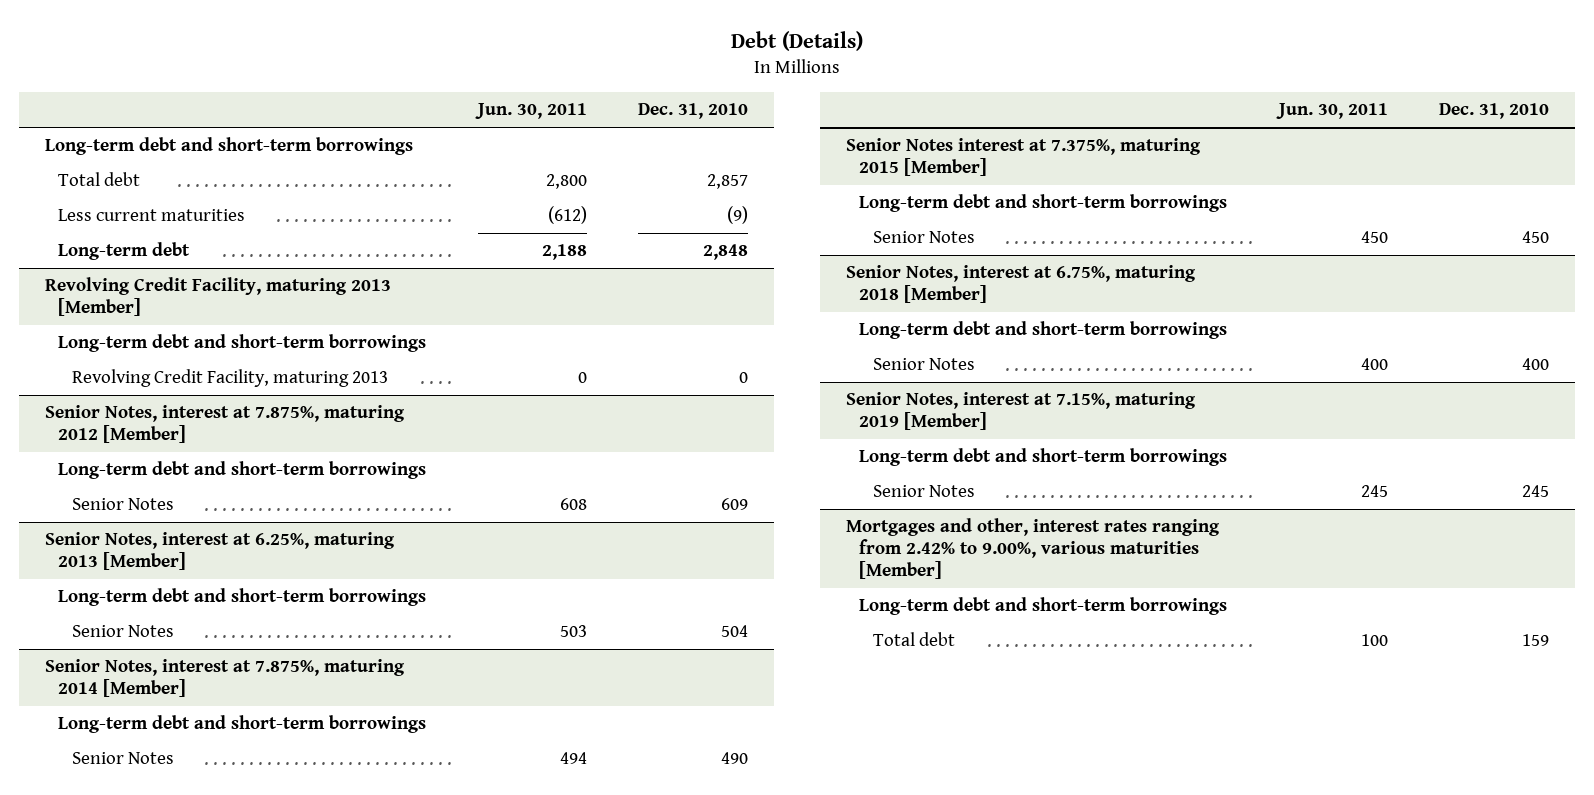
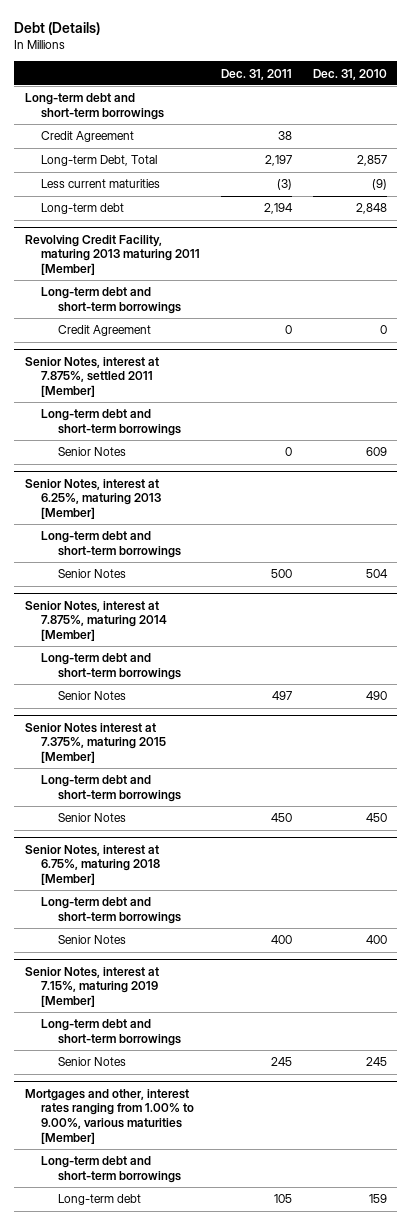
- | Jun. 30, 2011 | Dec. 31, 2010
+ | Dec. 31, 2011 | Dec. 31, 2010
- Total debt | 2,800 | 2,857
+ Credit Agreement | 38 |
+ Long-term Debt, Total | 2,197 | 2,857
- Revolving Credit Facility, maturing 2013 [Member]
+ Revolving Credit Facility, maturing 2013 maturing 2011 [Member]
- Revolving Credit Facility, maturing 2013 | 0 | 0
- Senior Notes, interest at 7.875%, maturing 2012 [Member]
+ Credit Agreement | 0 | 0
+ Senior Notes, interest at 7.875%, settled 2011 [Member]
- Mortgages and other, interest rates ranging from 2.42% to 9.00%, various maturities [Member]
+ Mortgages and other, interest rates ranging from 1.00% to 9.00%, various maturities [Member]
- Total debt | 100 | 159
+ Long-term debt | 105 | 159

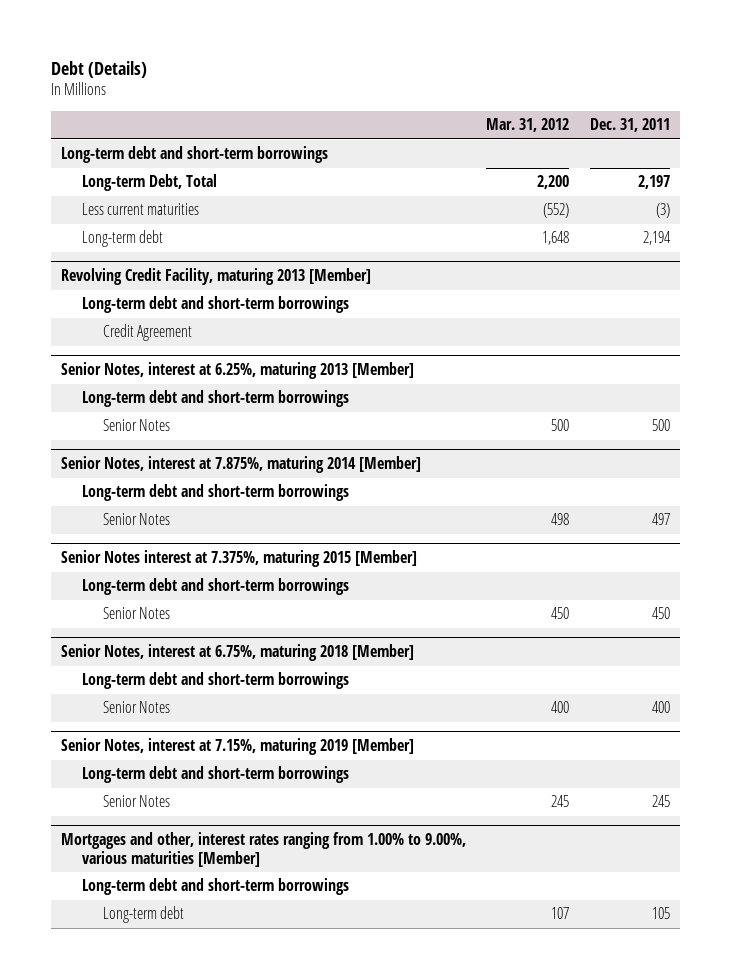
- | Dec. 31, 2011 | Dec. 31, 2010
+ | Mar. 31, 2012 | Dec. 31, 2011
- Credit Agreement | 38 |
- Revolving Credit Facility, maturing 2013 maturing 2011 [Member]
- Long-term debt and short-term borrowings
- Credit Agreement | 0 | 0
- Senior Notes, interest at 7.875%, settled 2011 [Member]
+ Revolving Credit Facility, maturing 2013 [Member]
- Senior Notes | 0 | 609
+ Credit Agreement

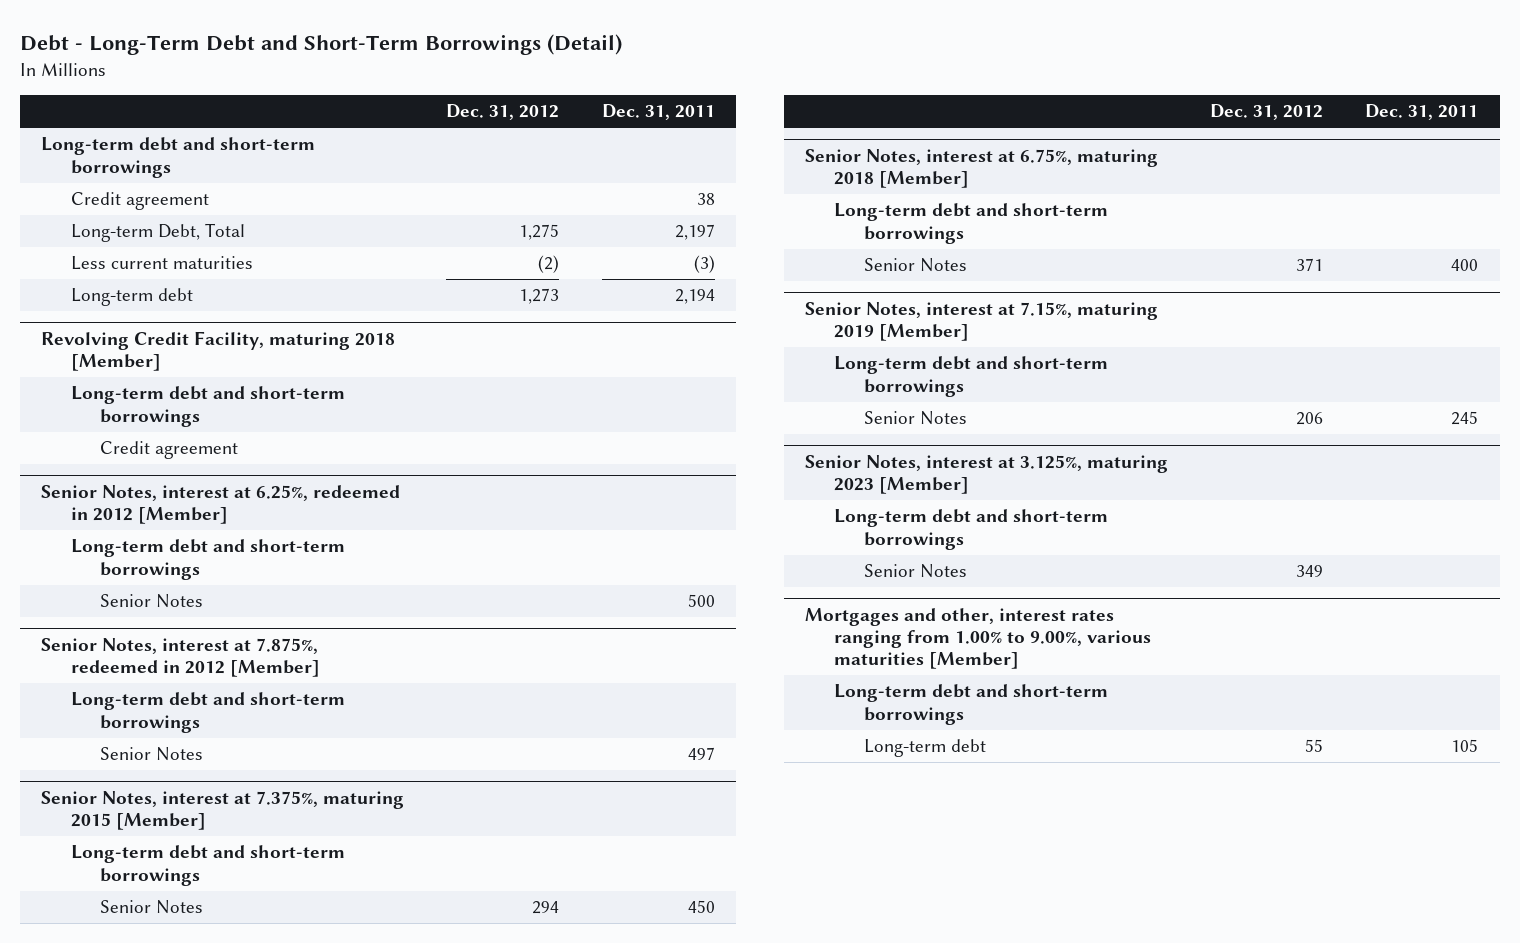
- Debt (Details)
+ Debt - Long-Term Debt and Short-Term Borrowings (Detail)
- | Mar. 31, 2012 | Dec. 31, 2011
+ | Dec. 31, 2012 | Dec. 31, 2011
+ Credit agreement | | 38
- Revolving Credit Facility, maturing 2013 [Member]
+ Revolving Credit Facility, maturing 2018 [Member]
- Credit Agreement
- Senior Notes, interest at 6.25%, maturing 2013 [Member]
+ Credit agreement
+ Senior Notes, interest at 6.25%, redeemed in 2012 [Member]
- Senior Notes, interest at 7.875%, maturing 2014 [Member]
+ Senior Notes, interest at 7.875%, redeemed in 2012 [Member]
- Senior Notes interest at 7.375%, maturing 2015 [Member]
+ Senior Notes, interest at 7.375%, maturing 2015 [Member]
+ Senior Notes, interest at 3.125%, maturing 2023 [Member]
+ Long-term debt and short-term borrowings
+ Senior Notes | 349 |

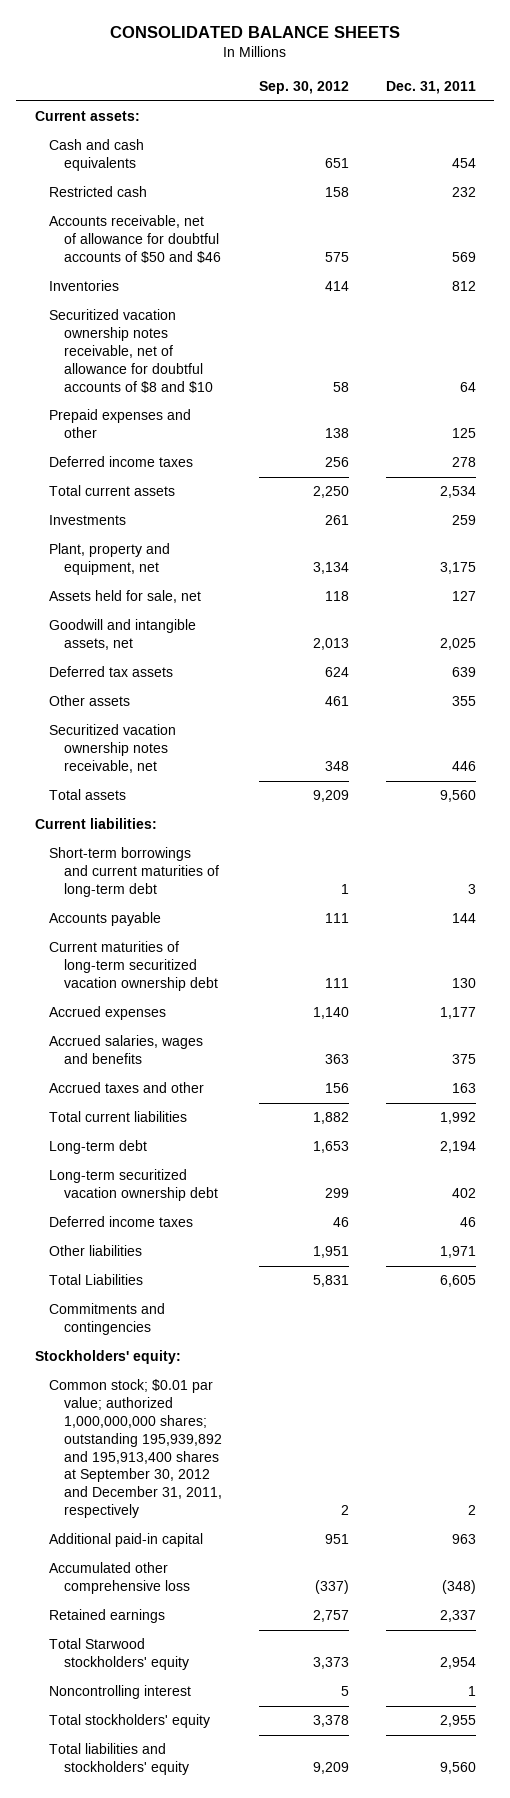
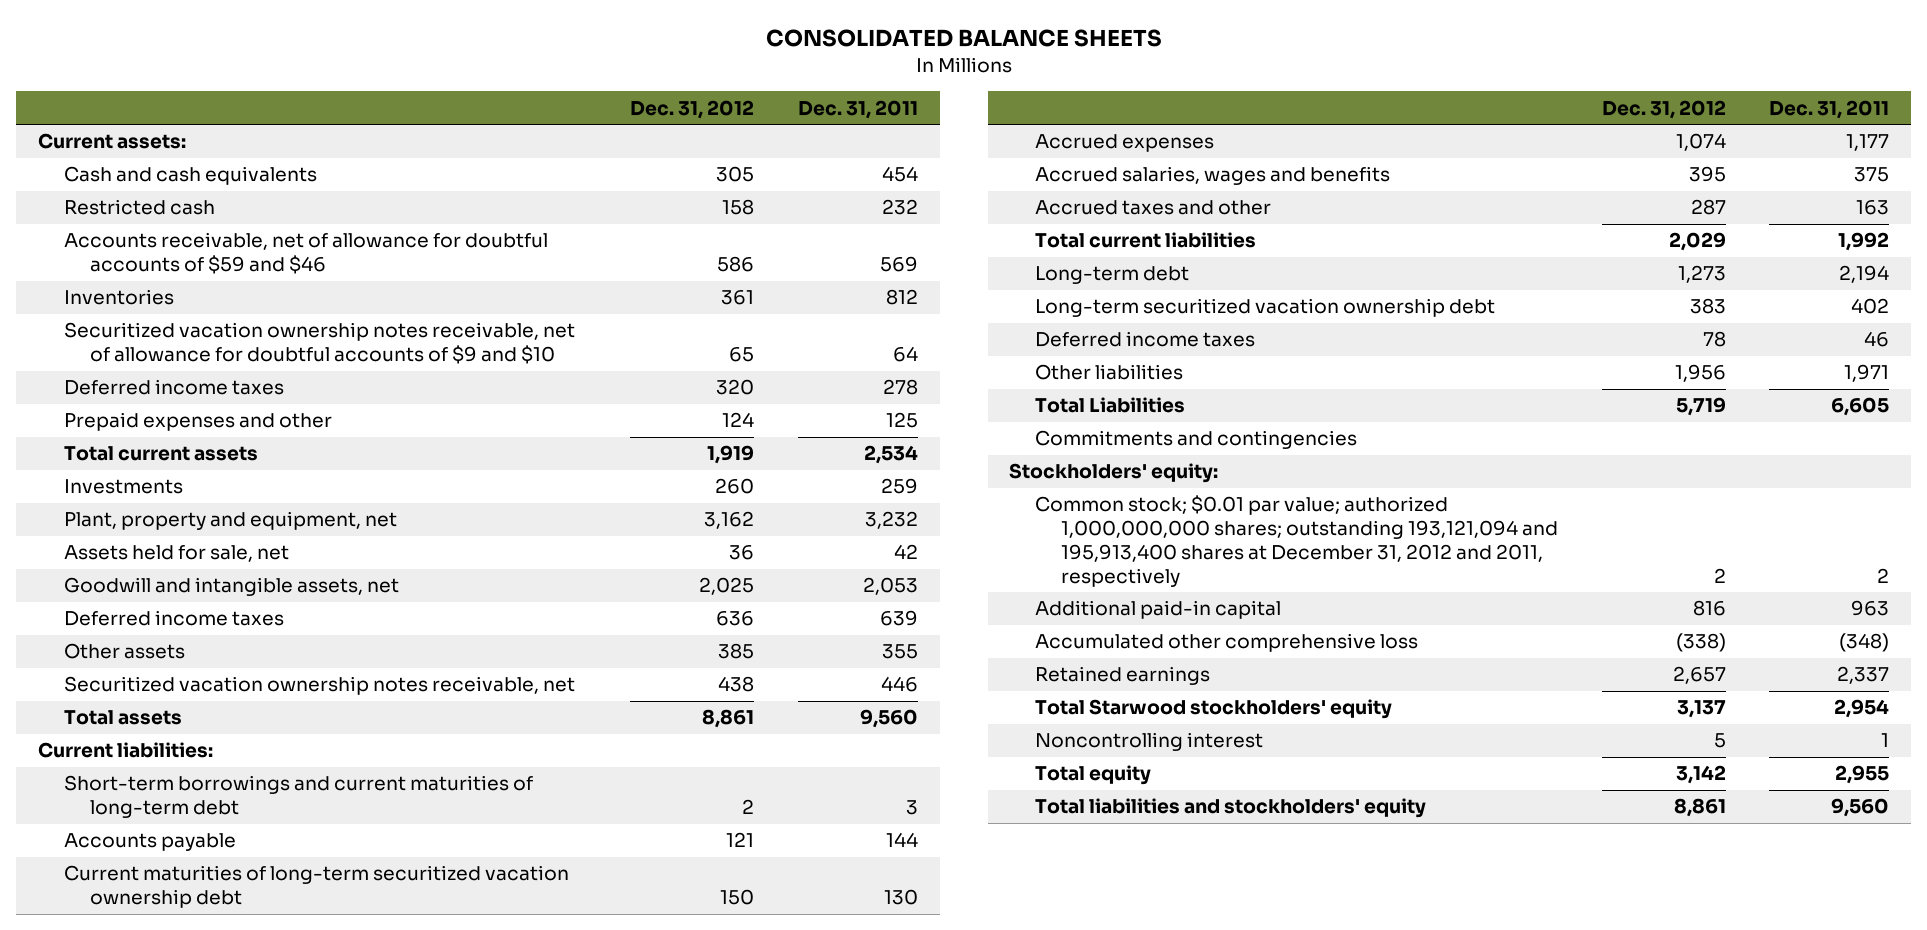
- | Sep. 30, 2012 | Dec. 31, 2011
+ | Dec. 31, 2012 | Dec. 31, 2011
- Accounts receivable, net of allowance for doubtful accounts of $50 and $46 | 575 | 569
+ Accounts receivable, net of allowance for doubtful accounts of $59 and $46 | 586 | 569
- Securitized vacation ownership notes receivable, net of allowance for doubtful accounts of $8 and $10 | 58 | 64
+ Securitized vacation ownership notes receivable, net of allowance for doubtful accounts of $9 and $10 | 65 | 64
moved down: Prepaid expenses and other | 124 | 125
- Plant, property and equipment, net | 3,134 | 3,175
- Assets held for sale, net | 118 | 127
- Goodwill and intangible assets, net | 2,013 | 2,025
- Deferred tax assets | 624 | 639
+ Plant, property and equipment, net | 3,162 | 3,232
+ Assets held for sale, net | 36 | 42
+ Goodwill and intangible assets, net | 2,025 | 2,053
+ Deferred income taxes | 636 | 639
- Common stock; $0.01 par value; authorized 1,000,000,000 shares; outstanding 195,939,892 and 195,913,400 shares at September 30, 2012 and December 31, 2011, respectively | 2 | 2
+ Common stock; $0.01 par value; authorized 1,000,000,000 shares; outstanding 193,121,094 and 195,913,400 shares at December 31, 2012 and 2011, respectively | 2 | 2
- Total stockholders' equity | 3,378 | 2,955
+ Total equity | 3,142 | 2,955

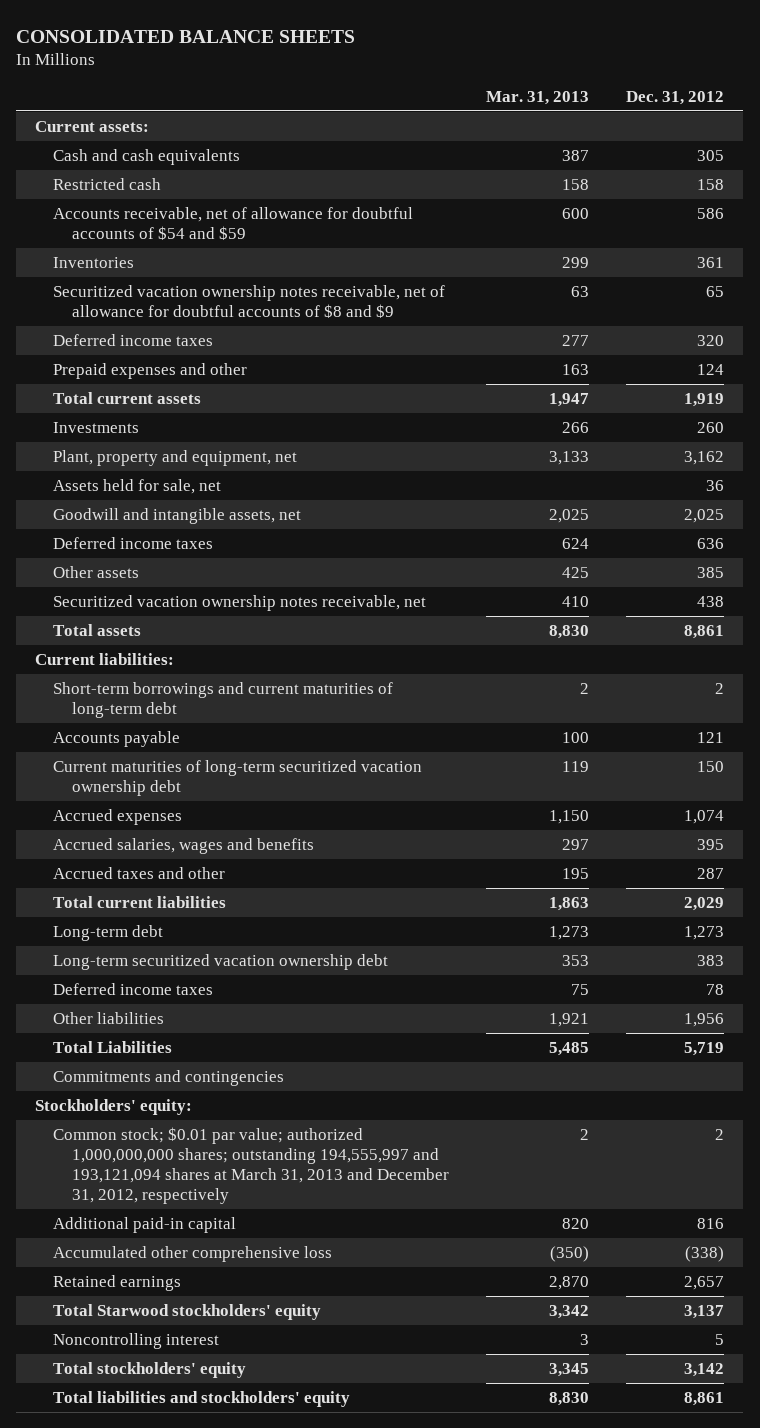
- | Dec. 31, 2012 | Dec. 31, 2011
+ | Mar. 31, 2013 | Dec. 31, 2012
- Accounts receivable, net of allowance for doubtful accounts of $59 and $46 | 586 | 569
+ Accounts receivable, net of allowance for doubtful accounts of $54 and $59 | 600 | 586
- Securitized vacation ownership notes receivable, net of allowance for doubtful accounts of $9 and $10 | 65 | 64
+ Securitized vacation ownership notes receivable, net of allowance for doubtful accounts of $8 and $9 | 63 | 65
- Common stock; $0.01 par value; authorized 1,000,000,000 shares; outstanding 193,121,094 and 195,913,400 shares at December 31, 2012 and 2011, respectively | 2 | 2
+ Common stock; $0.01 par value; authorized 1,000,000,000 shares; outstanding 194,555,997 and 193,121,094 shares at March 31, 2013 and December 31, 2012, respectively | 2 | 2
- Total equity | 3,142 | 2,955
+ Total stockholders' equity | 3,345 | 3,142

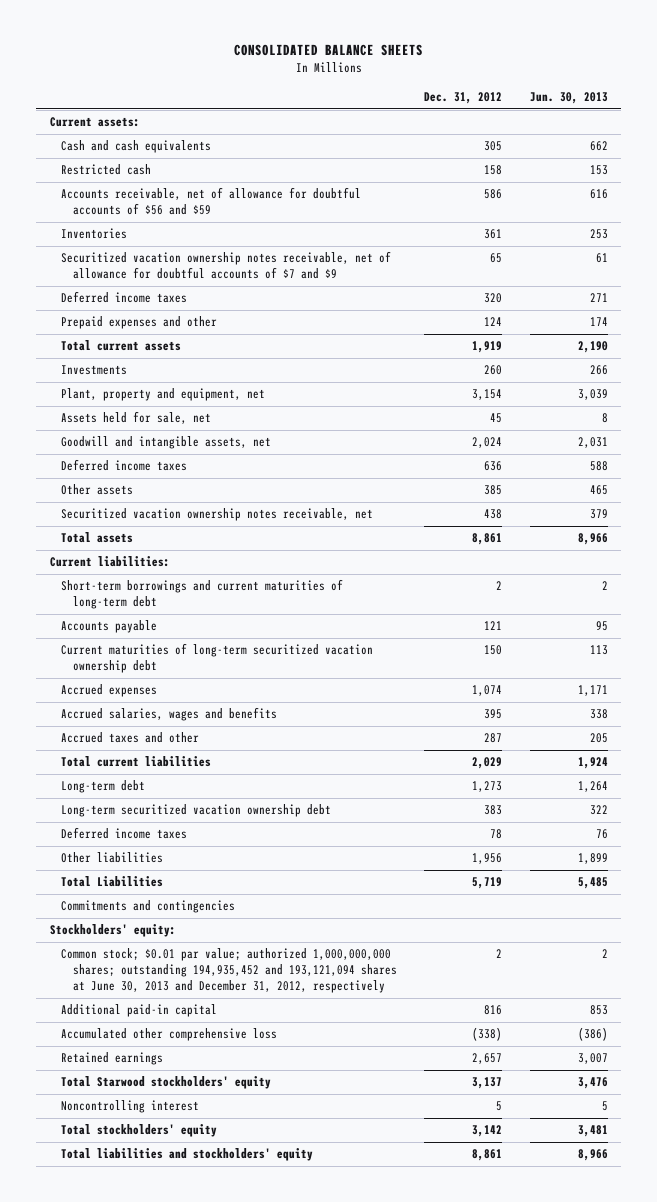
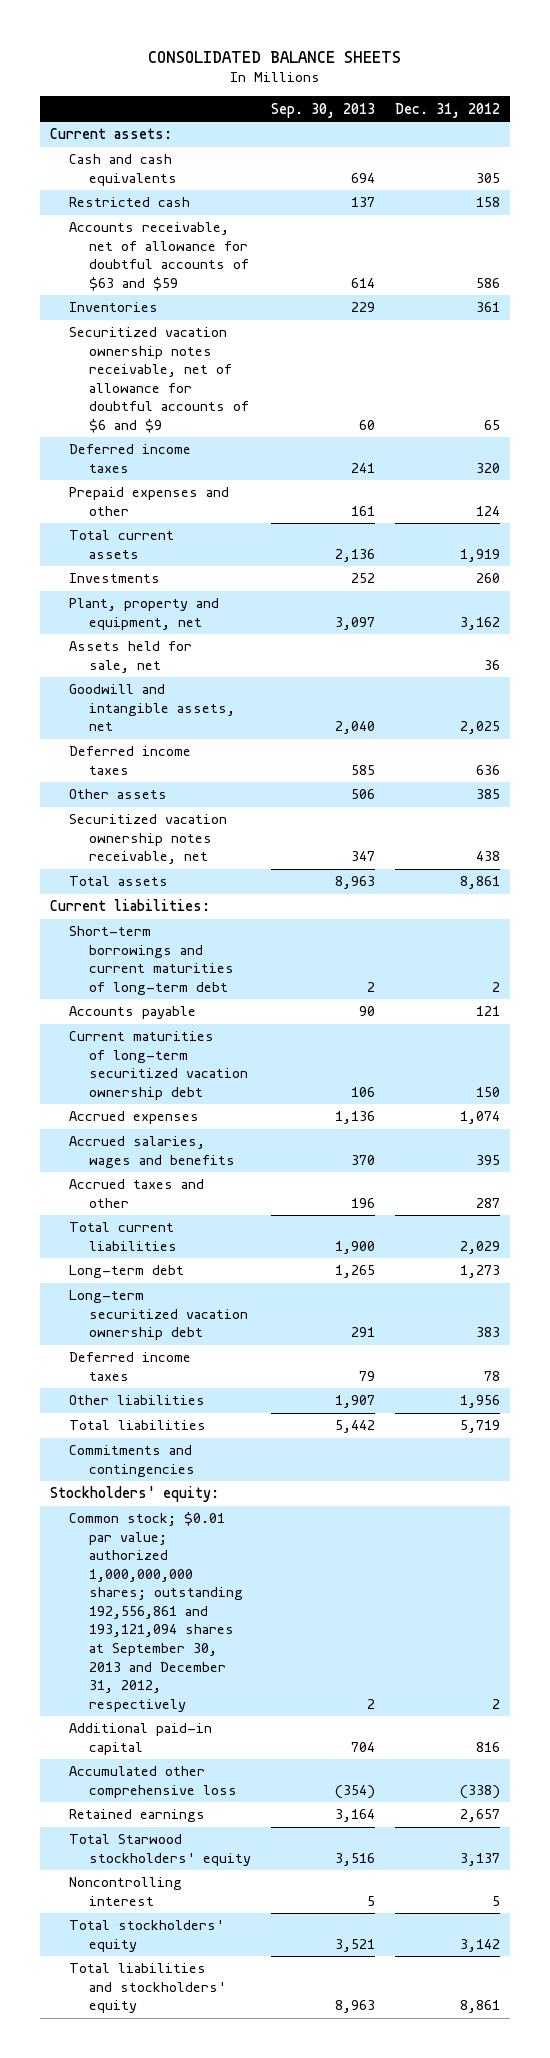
- | Dec. 31, 2012 | Jun. 30, 2013
+ | Sep. 30, 2013 | Dec. 31, 2012
- Accounts receivable, net of allowance for doubtful accounts of $56 and $59 | 586 | 616
+ Accounts receivable, net of allowance for doubtful accounts of $63 and $59 | 614 | 586
- Securitized vacation ownership notes receivable, net of allowance for doubtful accounts of $7 and $9 | 65 | 61
+ Securitized vacation ownership notes receivable, net of allowance for doubtful accounts of $6 and $9 | 60 | 65
- Plant, property and equipment, net | 3,154 | 3,039
- Assets held for sale, net | 45 | 8
- Goodwill and intangible assets, net | 2,024 | 2,031
+ Plant, property and equipment, net | 3,097 | 3,162
+ Assets held for sale, net | | 36
+ Goodwill and intangible assets, net | 2,040 | 2,025
- Total Liabilities | 5,719 | 5,485
+ Total liabilities | 5,442 | 5,719
- Common stock; $0.01 par value; authorized 1,000,000,000 shares; outstanding 194,935,452 and 193,121,094 shares at June 30, 2013 and December 31, 2012, respectively | 2 | 2
+ Common stock; $0.01 par value; authorized 1,000,000,000 shares; outstanding 192,556,861 and 193,121,094 shares at September 30, 2013 and December 31, 2012, respectively | 2 | 2

